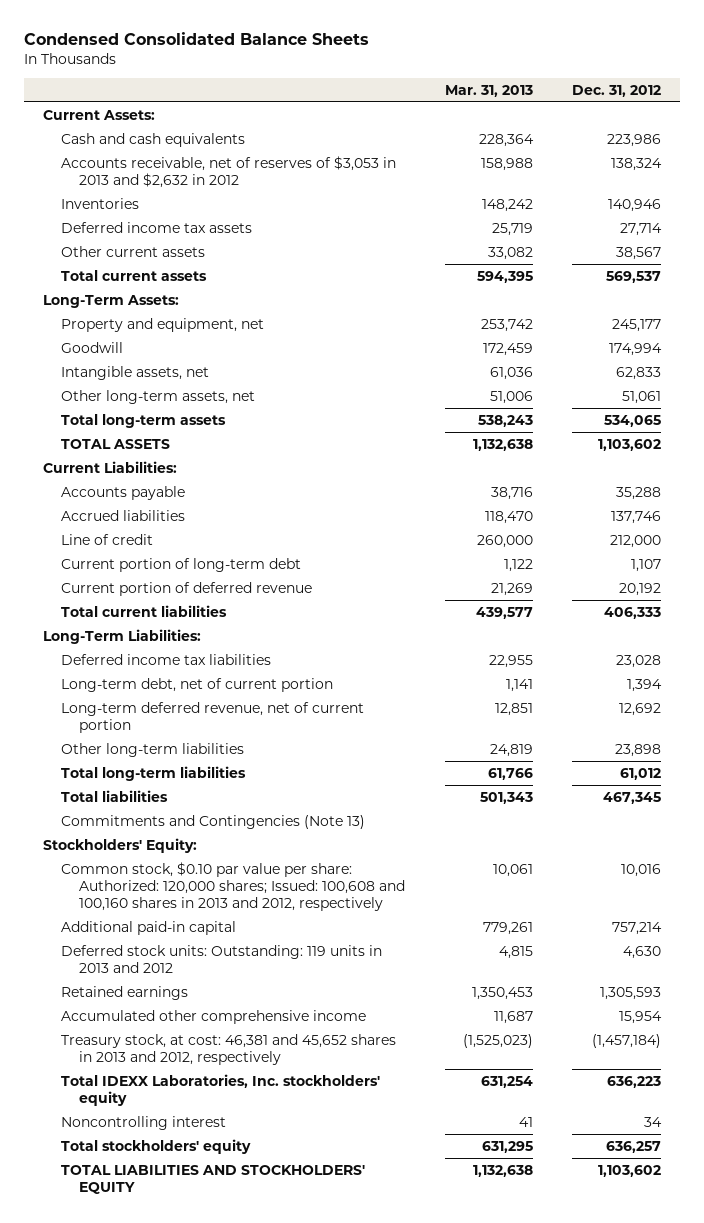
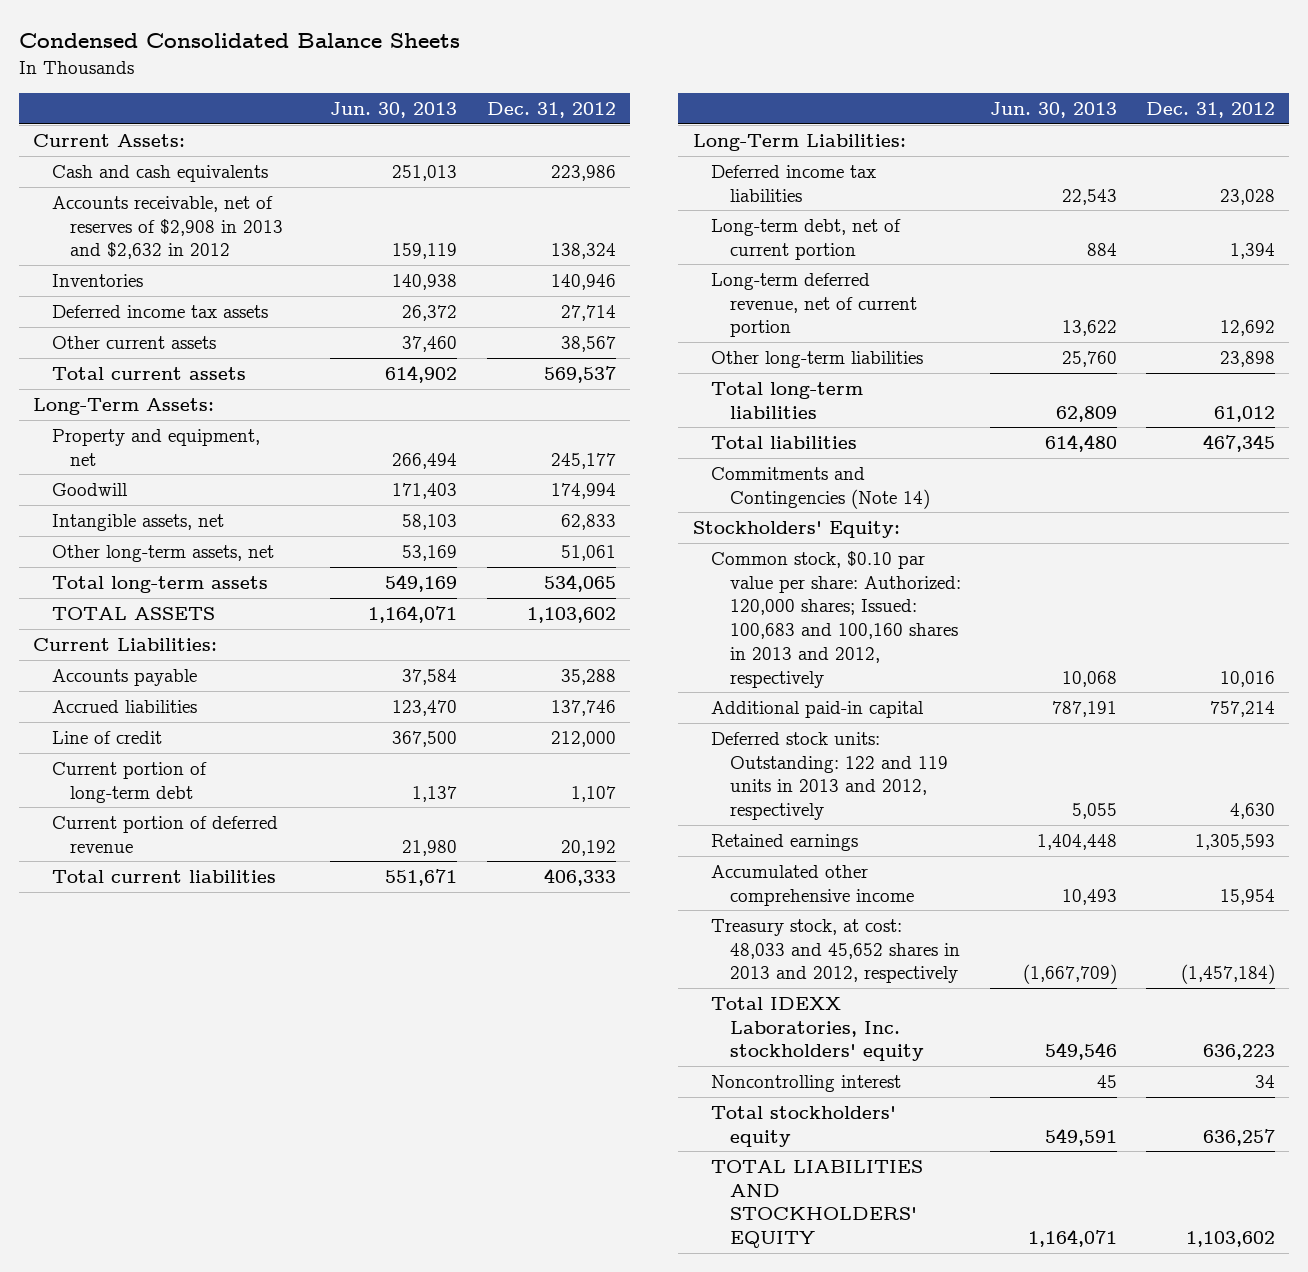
- | Mar. 31, 2013 | Dec. 31, 2012
+ | Jun. 30, 2013 | Dec. 31, 2012
- Accounts receivable, net of reserves of $3,053 in 2013 and $2,632 in 2012 | 158,988 | 138,324
+ Accounts receivable, net of reserves of $2,908 in 2013 and $2,632 in 2012 | 159,119 | 138,324
- Commitments and Contingencies (Note 13)
+ Commitments and Contingencies (Note 14)
- Common stock, $0.10 par value per share: Authorized: 120,000 shares; Issued: 100,608 and 100,160 shares in 2013 and 2012, respectively | 10,061 | 10,016
+ Common stock, $0.10 par value per share: Authorized: 120,000 shares; Issued: 100,683 and 100,160 shares in 2013 and 2012, respectively | 10,068 | 10,016
- Deferred stock units: Outstanding: 119 units in 2013 and 2012 | 4,815 | 4,630
+ Deferred stock units: Outstanding: 122 and 119 units in 2013 and 2012, respectively | 5,055 | 4,630
- Treasury stock, at cost: 46,381 and 45,652 shares in 2013 and 2012, respectively | (1,525,023) | (1,457,184)
+ Treasury stock, at cost: 48,033 and 45,652 shares in 2013 and 2012, respectively | (1,667,709) | (1,457,184)

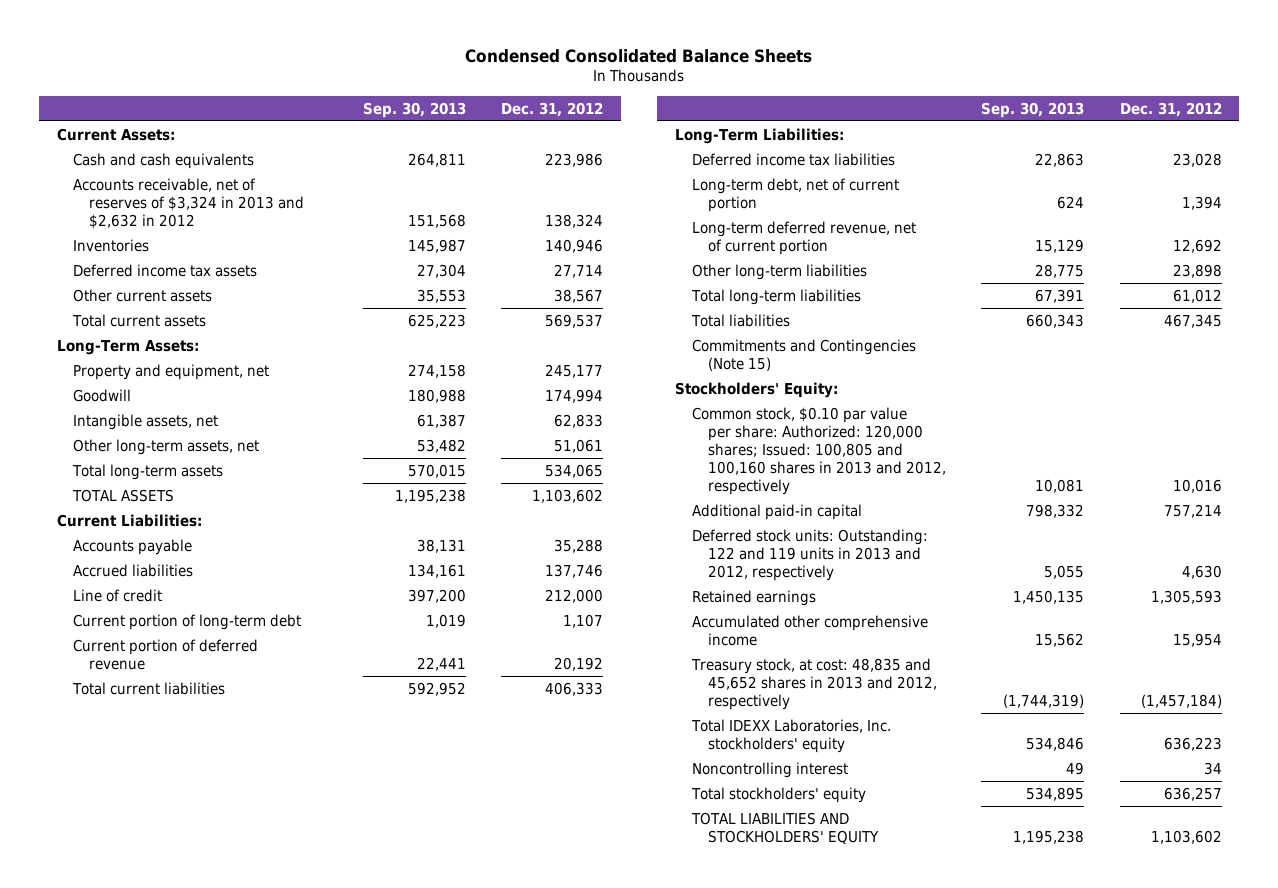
- | Jun. 30, 2013 | Dec. 31, 2012
+ | Sep. 30, 2013 | Dec. 31, 2012
- Accounts receivable, net of reserves of $2,908 in 2013 and $2,632 in 2012 | 159,119 | 138,324
+ Accounts receivable, net of reserves of $3,324 in 2013 and $2,632 in 2012 | 151,568 | 138,324
- Commitments and Contingencies (Note 14)
+ Commitments and Contingencies (Note 15)
- Common stock, $0.10 par value per share: Authorized: 120,000 shares; Issued: 100,683 and 100,160 shares in 2013 and 2012, respectively | 10,068 | 10,016
+ Common stock, $0.10 par value per share: Authorized: 120,000 shares; Issued: 100,805 and 100,160 shares in 2013 and 2012, respectively | 10,081 | 10,016
- Treasury stock, at cost: 48,033 and 45,652 shares in 2013 and 2012, respectively | (1,667,709) | (1,457,184)
+ Treasury stock, at cost: 48,835 and 45,652 shares in 2013 and 2012, respectively | (1,744,319) | (1,457,184)

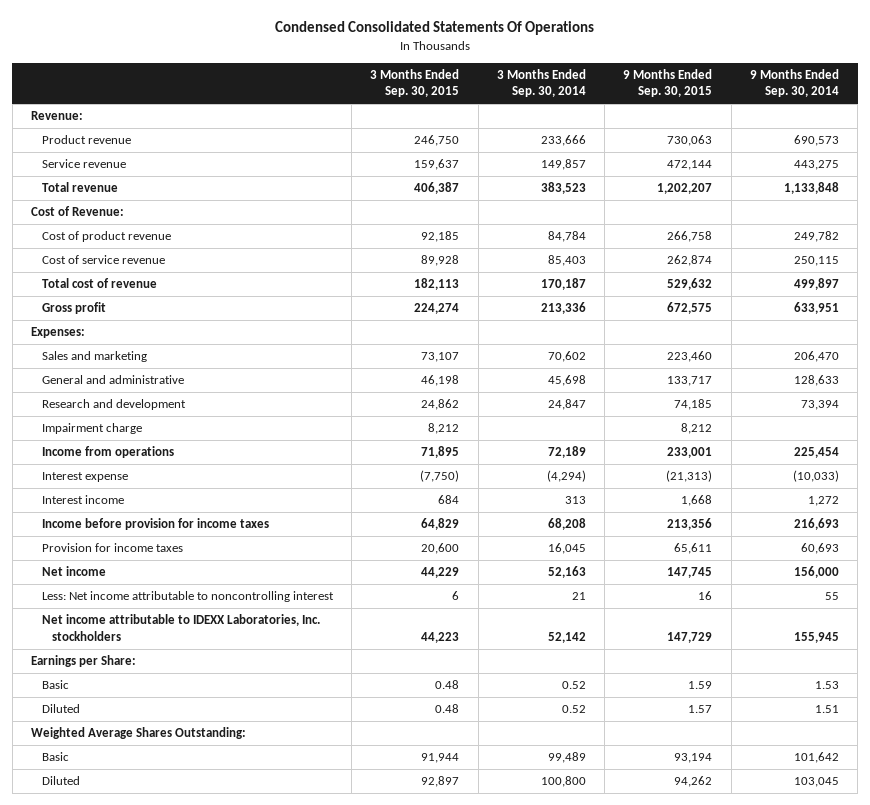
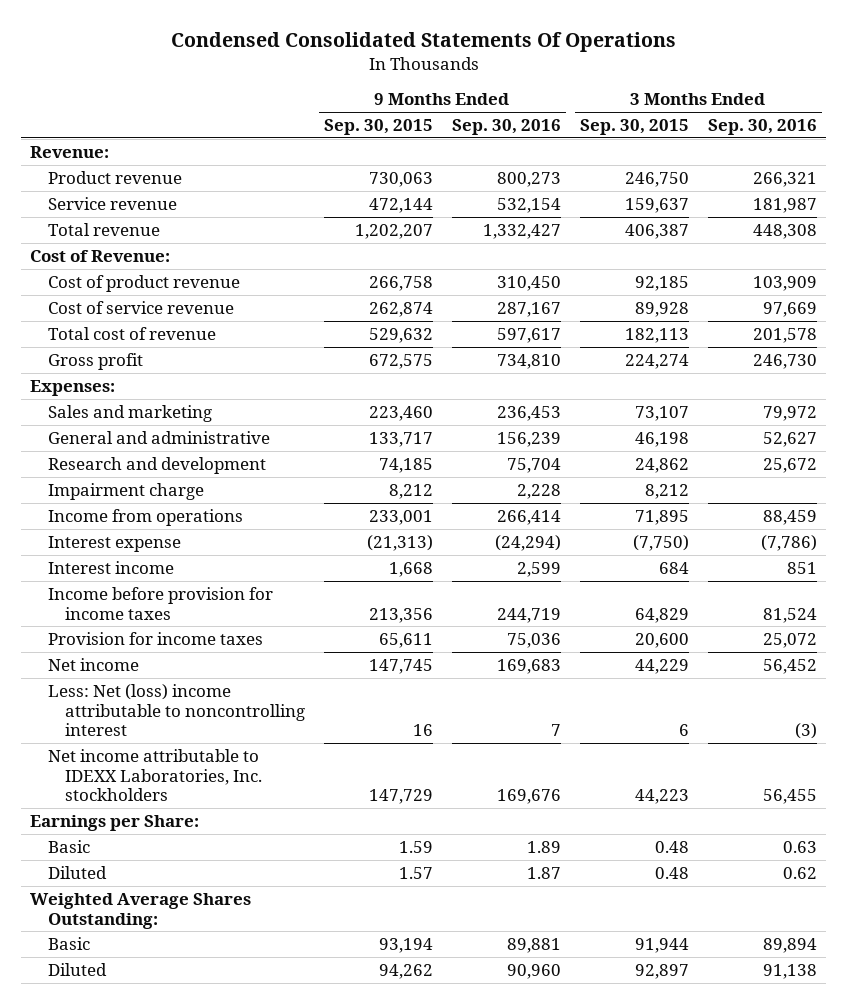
- | 3 Months Ended Sep. 30, 2015 | 3 Months Ended Sep. 30, 2014 | 9 Months Ended Sep. 30, 2015 | 9 Months Ended Sep. 30, 2014
+ | 9 Months Ended Sep. 30, 2015 | 9 Months Ended Sep. 30, 2016 | 3 Months Ended Sep. 30, 2015 | 3 Months Ended Sep. 30, 2016
- Less: Net income attributable to noncontrolling interest | 6 | 21 | 16 | 55
+ Less: Net (loss) income attributable to noncontrolling interest | 16 | 7 | 6 | (3)

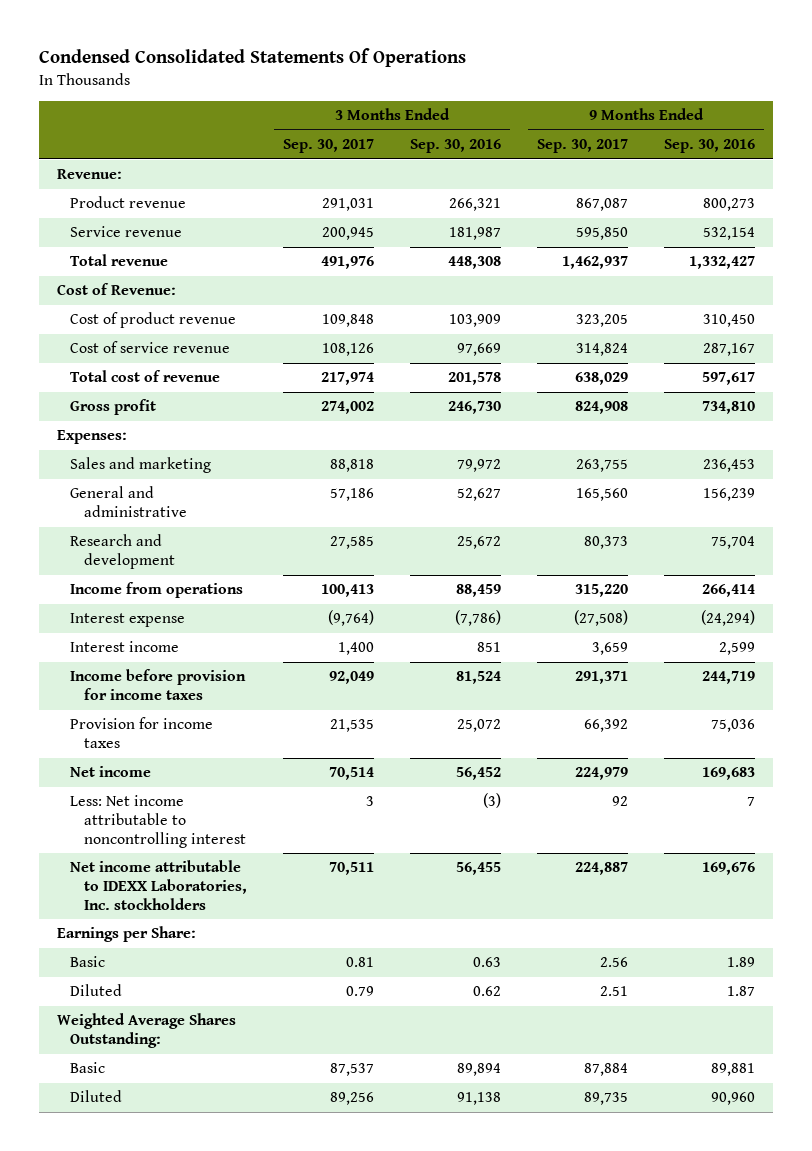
- | 9 Months Ended Sep. 30, 2015 | 9 Months Ended Sep. 30, 2016 | 3 Months Ended Sep. 30, 2015 | 3 Months Ended Sep. 30, 2016
+ | 3 Months Ended Sep. 30, 2017 | 3 Months Ended Sep. 30, 2016 | 9 Months Ended Sep. 30, 2017 | 9 Months Ended Sep. 30, 2016
- Impairment charge | 8,212 | 2,228 | 8,212 |
- Less: Net (loss) income attributable to noncontrolling interest | 16 | 7 | 6 | (3)
+ Less: Net income attributable to noncontrolling interest | 3 | (3) | 92 | 7

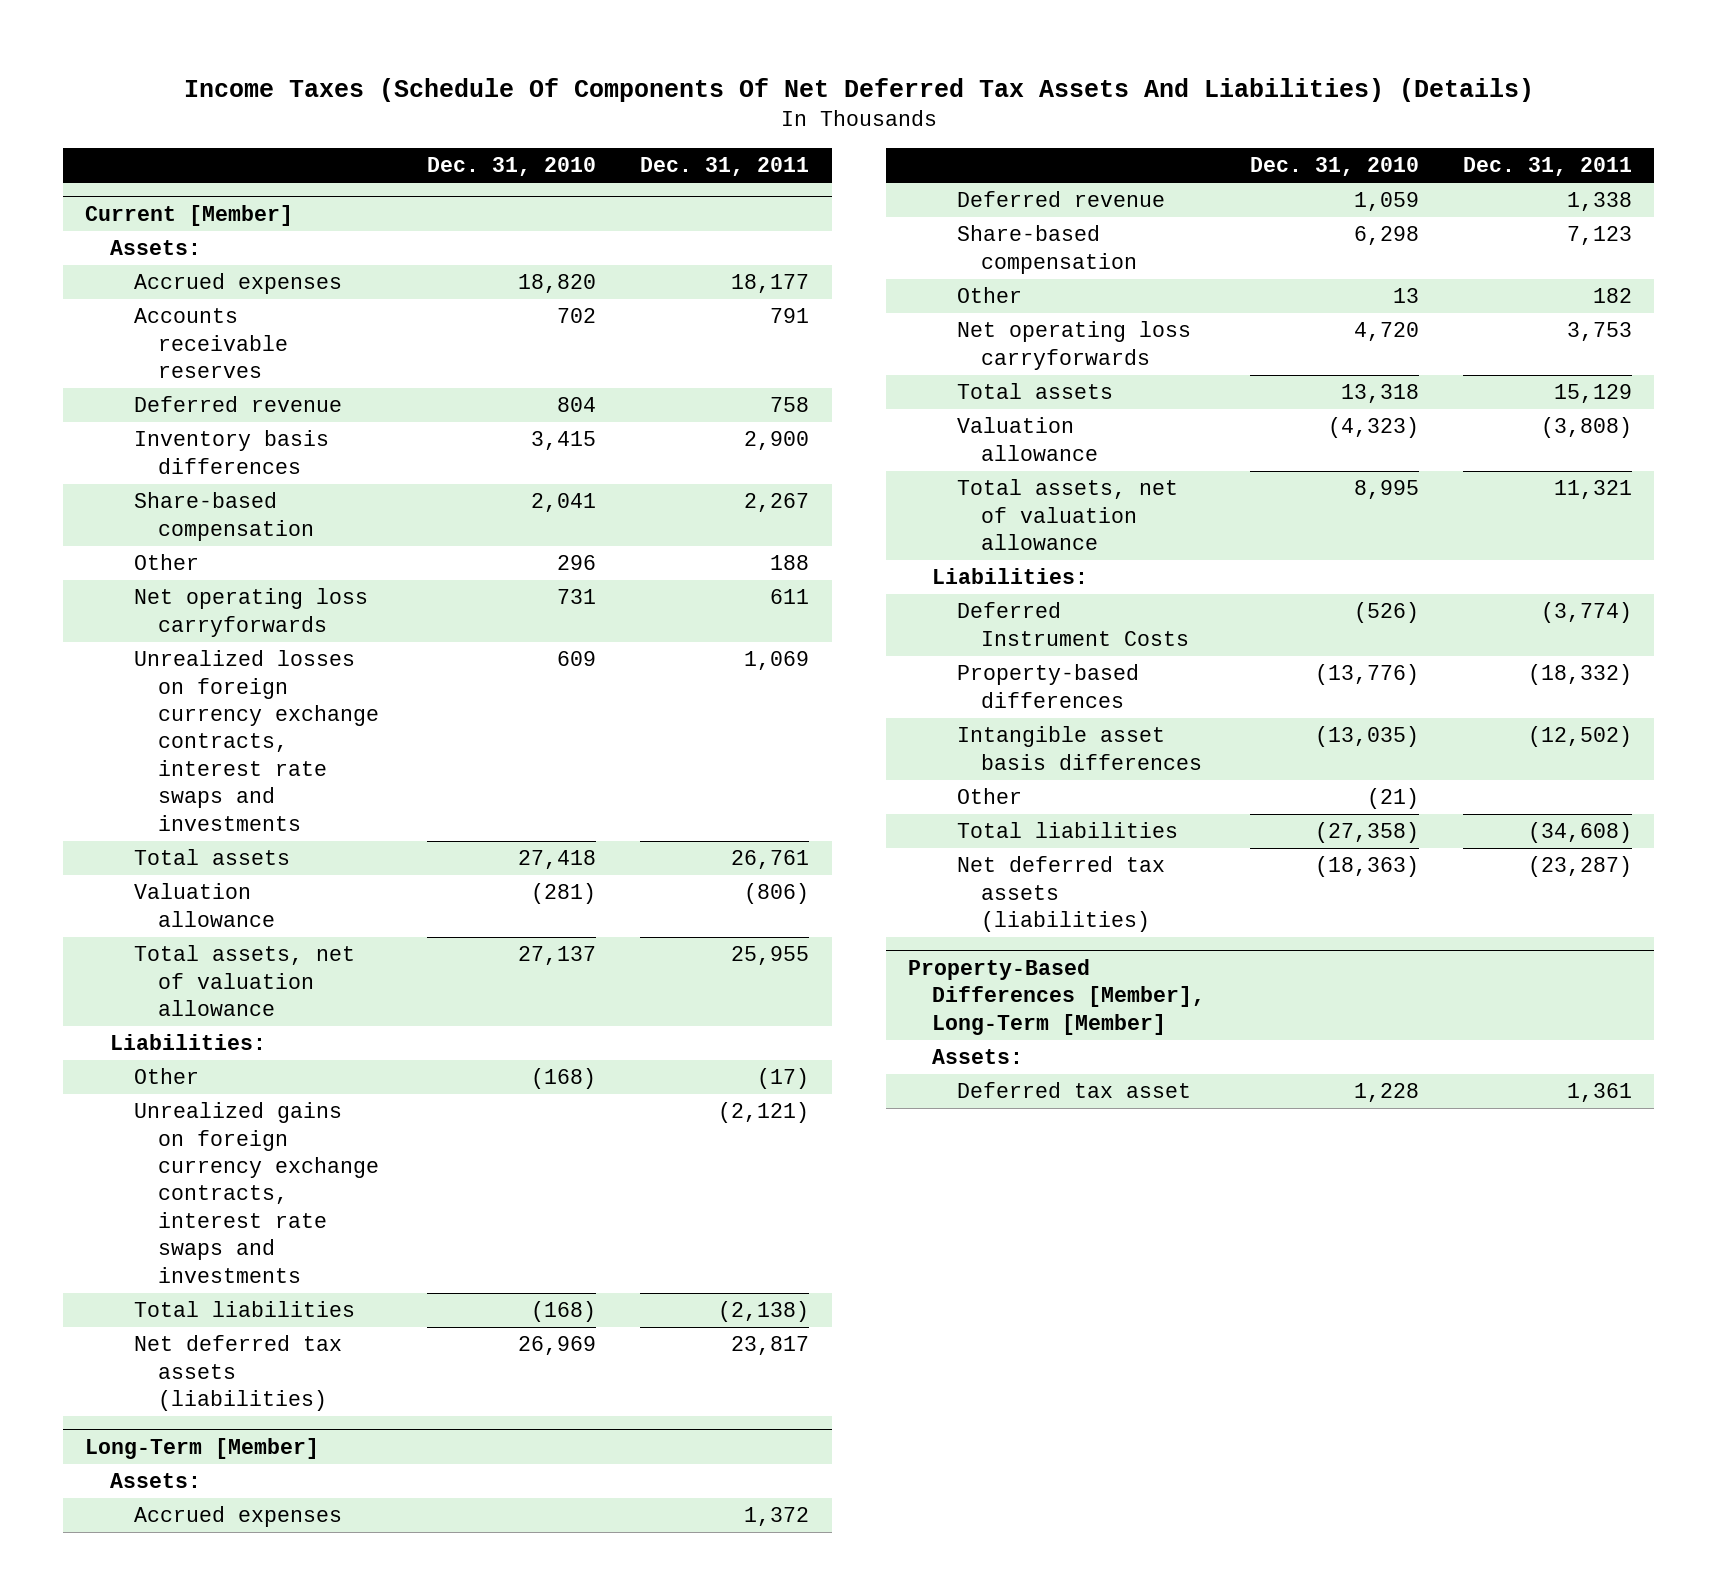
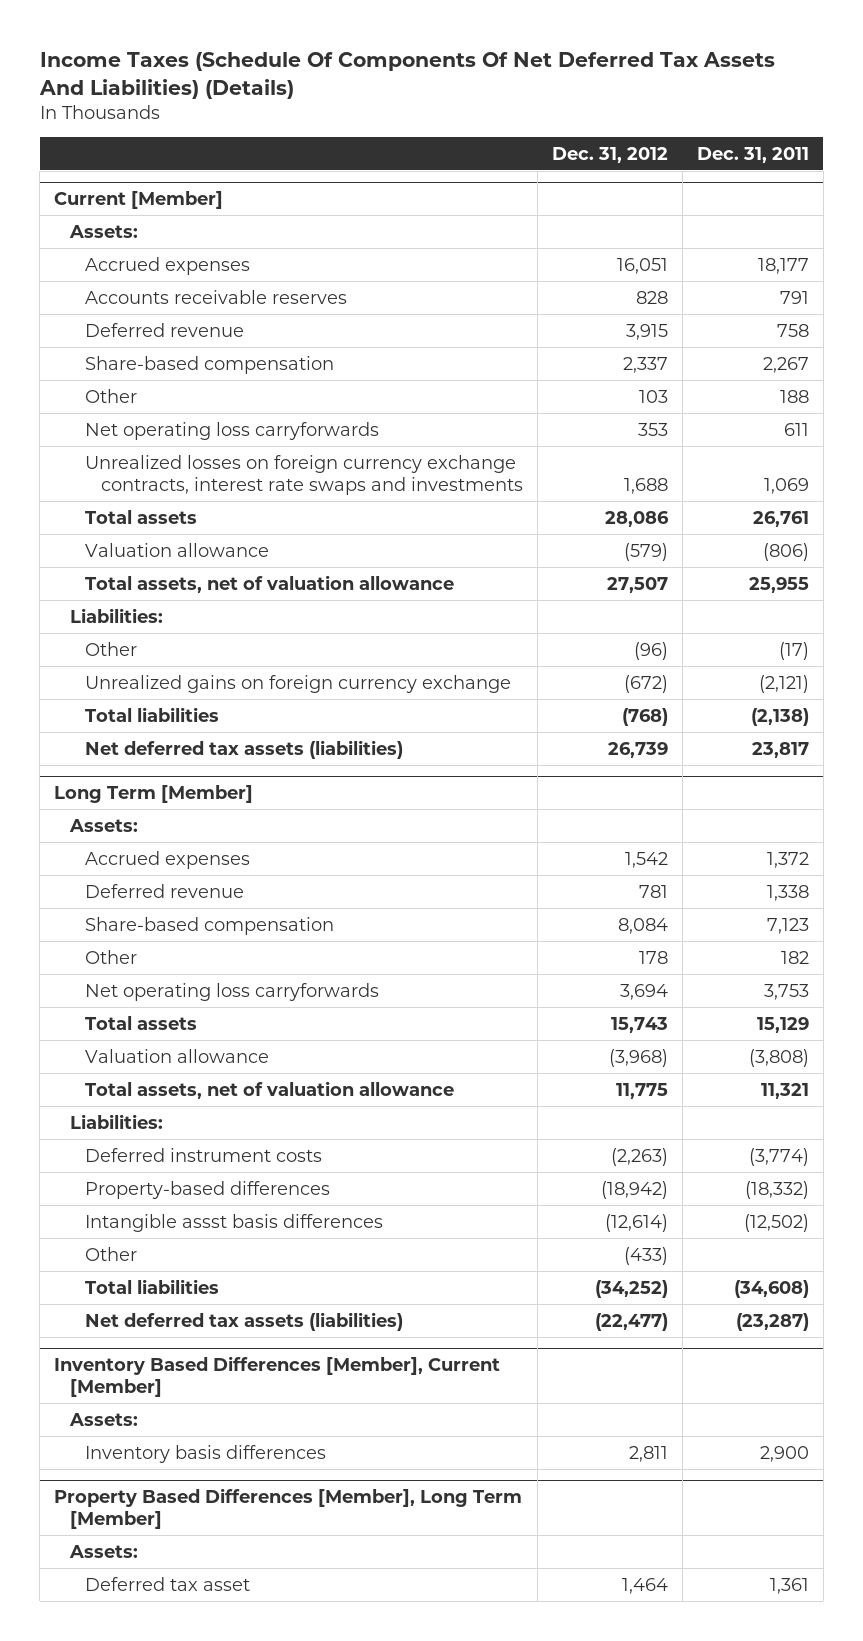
- | Dec. 31, 2010 | Dec. 31, 2011
+ | Dec. 31, 2012 | Dec. 31, 2011
@ Current [Member]
- Inventory basis differences | 3,415 | 2,900
- Unrealized gains on foreign currency exchange contracts, interest rate swaps and investments | | (2,121)
+ Unrealized gains on foreign currency exchange | (672) | (2,121)
- Long-Term [Member]
+ Long Term [Member]
- Deferred Instrument Costs | (526) | (3,774)
+ Deferred instrument costs | (2,263) | (3,774)
- Intangible asset basis differences | (13,035) | (12,502)
+ Intangible assst basis differences | (12,614) | (12,502)
- Property-Based Differences [Member], Long-Term [Member]
+ Inventory Based Differences [Member], Current [Member]
+ Inventory basis differences | 2,811 | 2,900
+ Property Based Differences [Member], Long Term [Member]
+ Assets:

